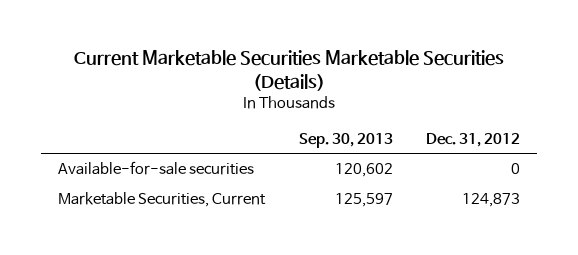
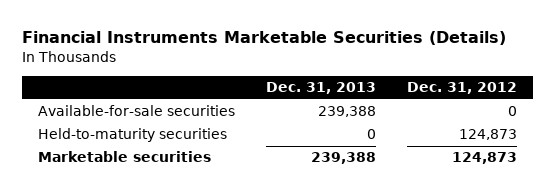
- Current Marketable Securities Marketable Securities (Details)
+ Financial Instruments Marketable Securities (Details)
- | Sep. 30, 2013 | Dec. 31, 2012
+ | Dec. 31, 2013 | Dec. 31, 2012
- Marketable Securities, Current | 125,597 | 124,873
+ Held-to-maturity securities | 0 | 124,873
+ Marketable securities | 239,388 | 124,873

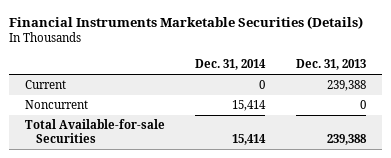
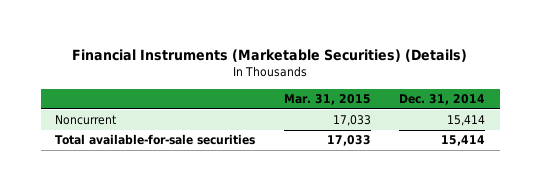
- Financial Instruments Marketable Securities (Details)
+ Financial Instruments (Marketable Securities) (Details)
- | Dec. 31, 2014 | Dec. 31, 2013
+ | Mar. 31, 2015 | Dec. 31, 2014
- Current | 0 | 239,388
- Total Available-for-sale Securities | 15,414 | 239,388
+ Total available-for-sale securities | 17,033 | 15,414

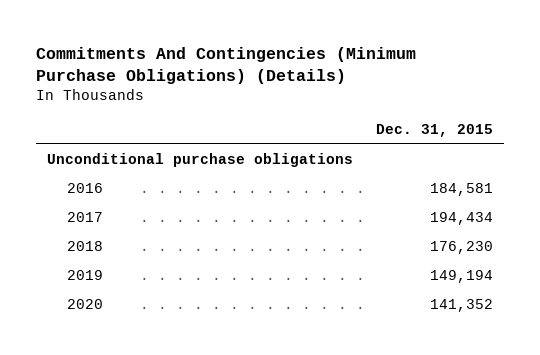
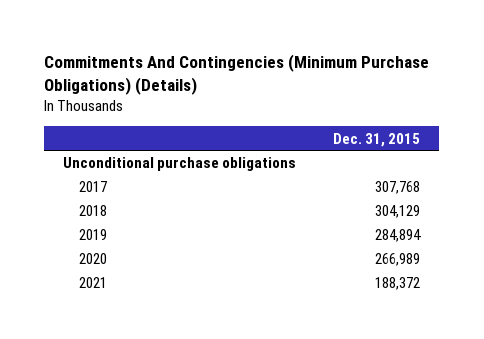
- 2016 | 184,581
- 2017 | 194,434
- 2018 | 176,230
- 2019 | 149,194
- 2020 | 141,352
+ 2017 | 307,768
+ 2018 | 304,129
+ 2019 | 284,894
+ 2020 | 266,989
+ 2021 | 188,372

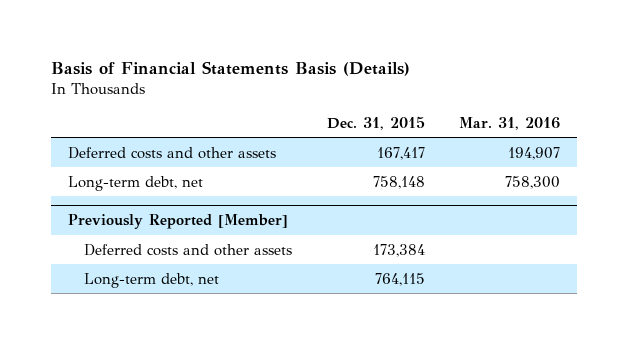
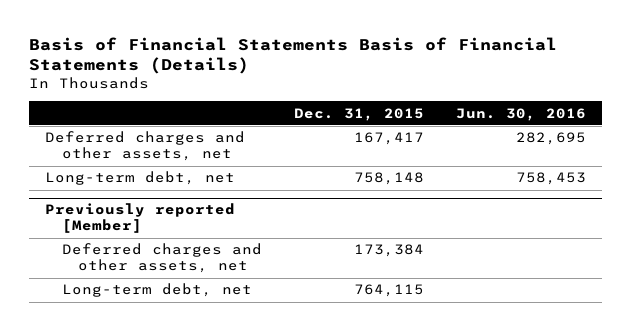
- Basis of Financial Statements Basis (Details)
+ Basis of Financial Statements Basis of Financial Statements (Details)
- | Dec. 31, 2015 | Mar. 31, 2016
+ | Dec. 31, 2015 | Jun. 30, 2016
- Deferred costs and other assets | 167,417 | 194,907
+ Deferred charges and other assets, net | 167,417 | 282,695
- Previously Reported [Member]
- Deferred costs and other assets | 173,384 |
+ Previously reported [Member]
+ Deferred charges and other assets, net | 173,384 |

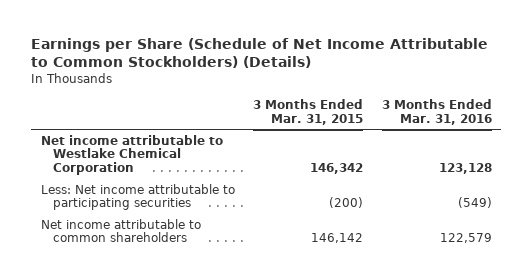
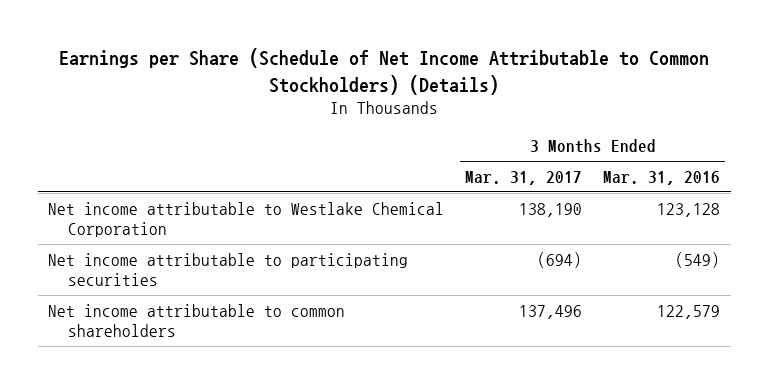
- | 3 Months Ended Mar. 31, 2015 | 3 Months Ended Mar. 31, 2016
+ | 3 Months Ended Mar. 31, 2017 | 3 Months Ended Mar. 31, 2016
- Less: Net income attributable to participating securities | (200) | (549)
+ Net income attributable to participating securities | (694) | (549)

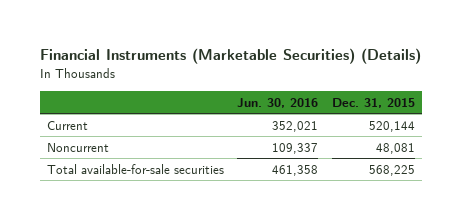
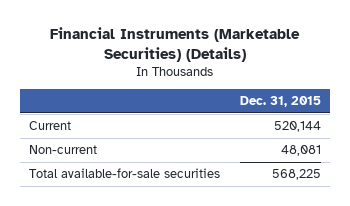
- | Jun. 30, 2016 | Dec. 31, 2015
+ | Dec. 31, 2015
- Noncurrent | 109,337 | 48,081
+ Non-current | 48,081

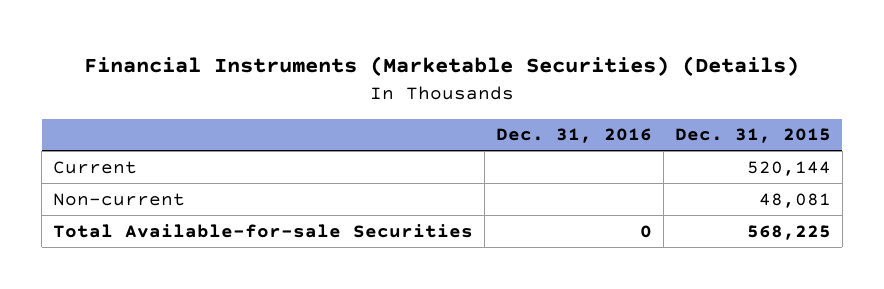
- | Dec. 31, 2015
+ | Dec. 31, 2016 | Dec. 31, 2015
- Total available-for-sale securities | 568,225
+ Total Available-for-sale Securities | 0 | 568,225

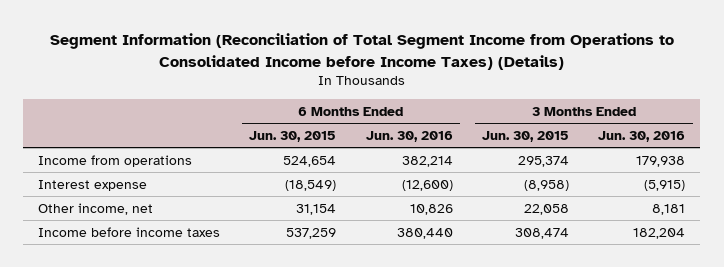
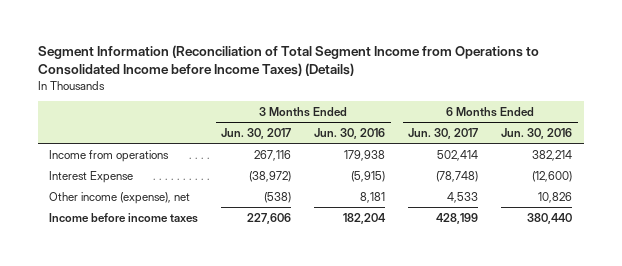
- | 6 Months Ended Jun. 30, 2015 | 6 Months Ended Jun. 30, 2016 | 3 Months Ended Jun. 30, 2015 | 3 Months Ended Jun. 30, 2016
+ | 3 Months Ended Jun. 30, 2017 | 3 Months Ended Jun. 30, 2016 | 6 Months Ended Jun. 30, 2017 | 6 Months Ended Jun. 30, 2016
- Interest expense | (18,549) | (12,600) | (8,958) | (5,915)
- Other income, net | 31,154 | 10,826 | 22,058 | 8,181
+ Interest Expense | (38,972) | (5,915) | (78,748) | (12,600)
+ Other income (expense), net | (538) | 8,181 | 4,533 | 10,826

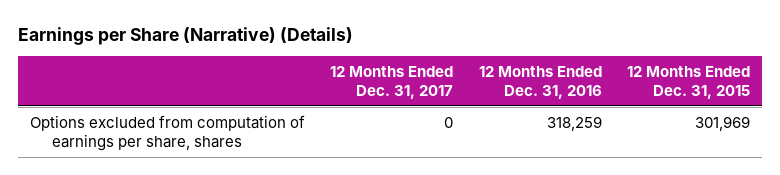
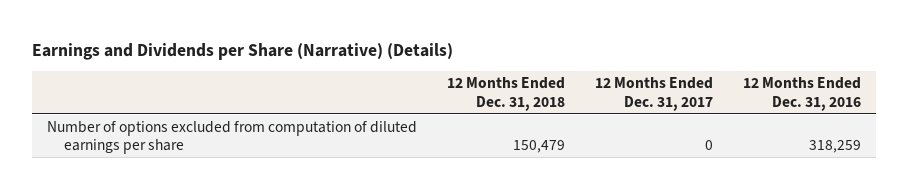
- Earnings per Share (Narrative) (Details)
+ Earnings and Dividends per Share (Narrative) (Details)
- | 12 Months Ended Dec. 31, 2017 | 12 Months Ended Dec. 31, 2016 | 12 Months Ended Dec. 31, 2015
+ | 12 Months Ended Dec. 31, 2018 | 12 Months Ended Dec. 31, 2017 | 12 Months Ended Dec. 31, 2016
- Options excluded from computation of earnings per share, shares | 0 | 318,259 | 301,969
+ Number of options excluded from computation of diluted earnings per share | 150,479 | 0 | 318,259

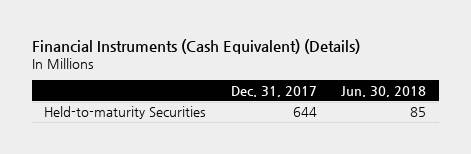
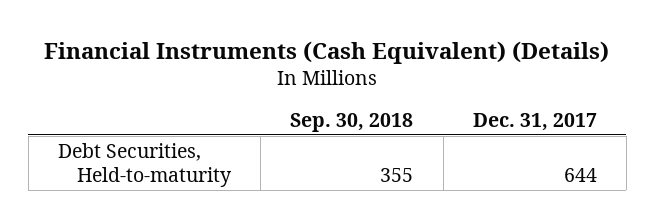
- | Dec. 31, 2017 | Jun. 30, 2018
+ | Sep. 30, 2018 | Dec. 31, 2017
- Held-to-maturity Securities | 644 | 85
+ Debt Securities, Held-to-maturity | 355 | 644

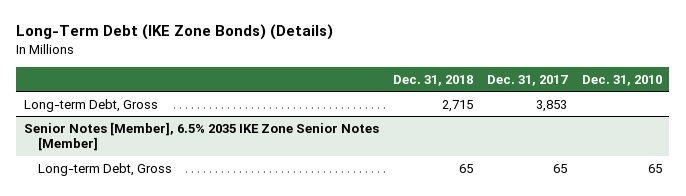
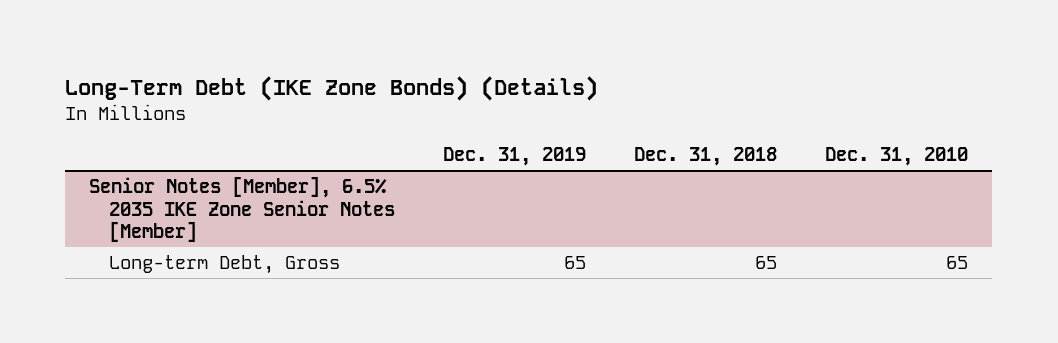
- | Dec. 31, 2018 | Dec. 31, 2017 | Dec. 31, 2010
+ | Dec. 31, 2019 | Dec. 31, 2018 | Dec. 31, 2010
- Long-term Debt, Gross | 2,715 | 3,853 |

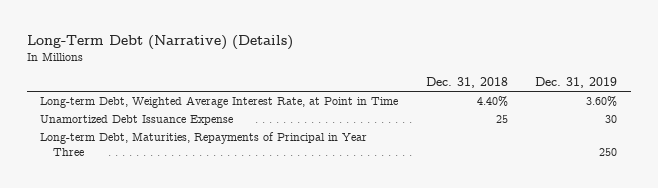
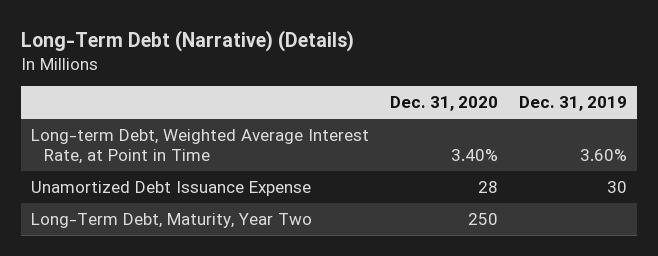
- | Dec. 31, 2018 | Dec. 31, 2019
+ | Dec. 31, 2020 | Dec. 31, 2019
- Long-term Debt, Maturities, Repayments of Principal in Year Three | | 250
+ Long-Term Debt, Maturity, Year Two | 250 |

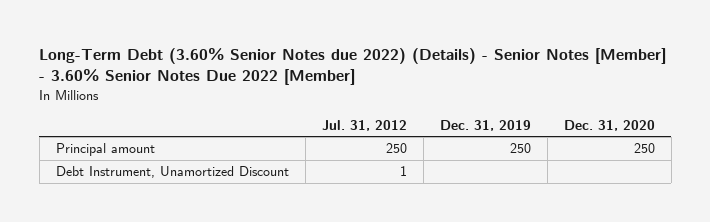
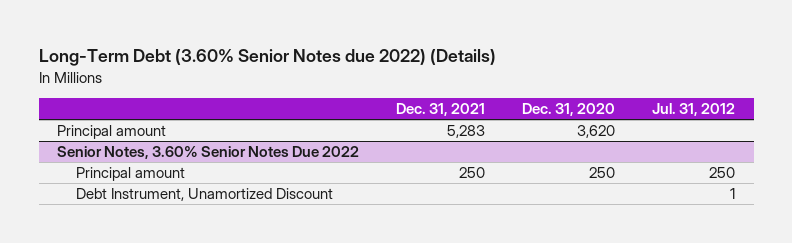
- Long-Term Debt (3.60% Senior Notes due 2022) (Details) - Senior Notes [Member] - 3.60% Senior Notes Due 2022 [Member]
+ Long-Term Debt (3.60% Senior Notes due 2022) (Details)
- | Jul. 31, 2012 | Dec. 31, 2019 | Dec. 31, 2020
+ | Dec. 31, 2021 | Dec. 31, 2020 | Jul. 31, 2012
+ Principal amount | 5,283 | 3,620 |
+ Senior Notes, 3.60% Senior Notes Due 2022

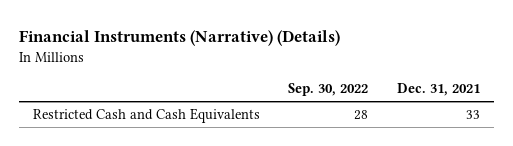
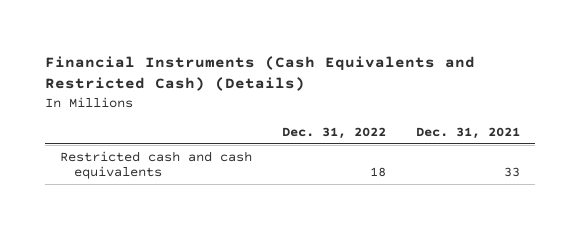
- Financial Instruments (Narrative) (Details)
+ Financial Instruments (Cash Equivalents and Restricted Cash) (Details)
- | Sep. 30, 2022 | Dec. 31, 2021
+ | Dec. 31, 2022 | Dec. 31, 2021
- Restricted Cash and Cash Equivalents | 28 | 33
+ Restricted cash and cash equivalents | 18 | 33

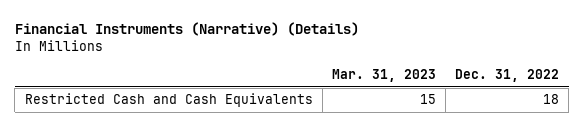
- Financial Instruments (Cash Equivalents and Restricted Cash) (Details)
+ Financial Instruments (Narrative) (Details)
- | Dec. 31, 2022 | Dec. 31, 2021
+ | Mar. 31, 2023 | Dec. 31, 2022
- Restricted cash and cash equivalents | 18 | 33
+ Restricted Cash and Cash Equivalents | 15 | 18

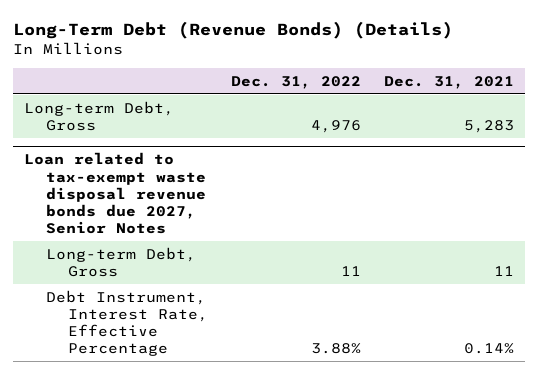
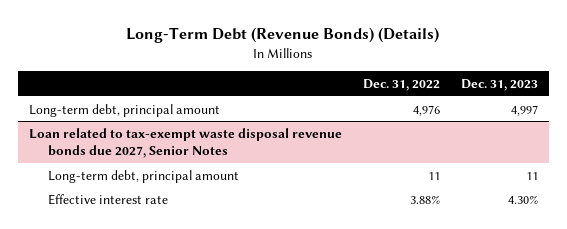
- | Dec. 31, 2022 | Dec. 31, 2021
+ | Dec. 31, 2022 | Dec. 31, 2023
- Long-term Debt, Gross | 4,976 | 5,283
+ Long-term debt, principal amount | 4,976 | 4,997
@ Loan related to tax-exempt waste disposal revenue bonds due 2027, Senior Notes
- Long-term Debt, Gross | 11 | 11
- Debt Instrument, Interest Rate, Effective Percentage | 3.88% | 0.14%
+ Long-term debt, principal amount | 11 | 11
+ Effective interest rate | 3.88% | 4.30%

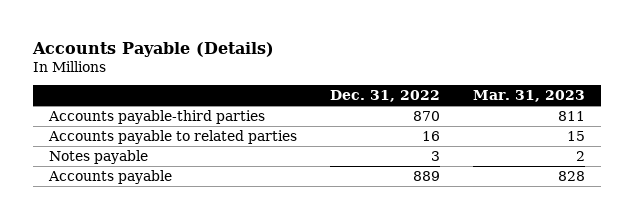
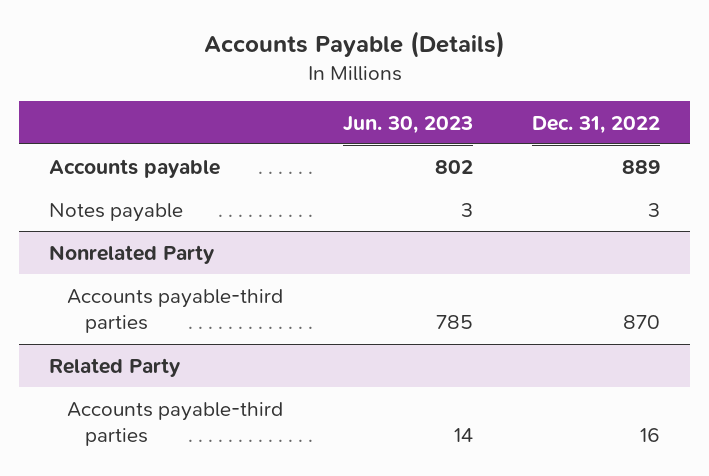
- | Dec. 31, 2022 | Mar. 31, 2023
+ | Jun. 30, 2023 | Dec. 31, 2022
- Accounts payable-third parties | 870 | 811
- Accounts payable to related parties | 16 | 15
moved down: Notes payable | 3 | 3
+ Nonrelated Party
+ Accounts payable-third parties | 785 | 870
+ Related Party
+ Accounts payable-third parties | 14 | 16

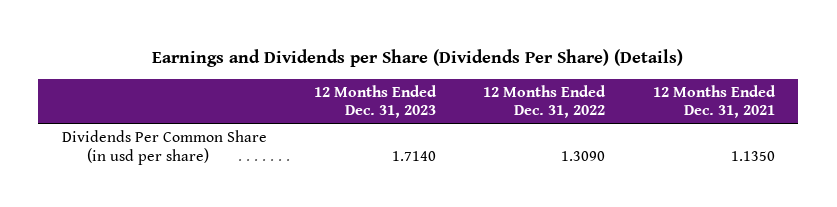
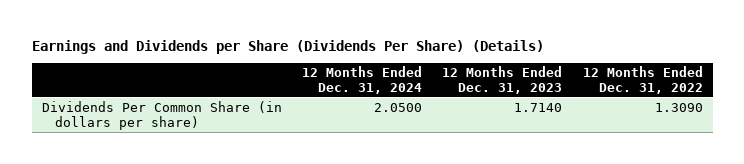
- | 12 Months Ended Dec. 31, 2023 | 12 Months Ended Dec. 31, 2022 | 12 Months Ended Dec. 31, 2021
+ | 12 Months Ended Dec. 31, 2024 | 12 Months Ended Dec. 31, 2023 | 12 Months Ended Dec. 31, 2022
- Dividends Per Common Share (in usd per share) | 1.7140 | 1.3090 | 1.1350
+ Dividends Per Common Share (in dollars per share) | 2.0500 | 1.7140 | 1.3090

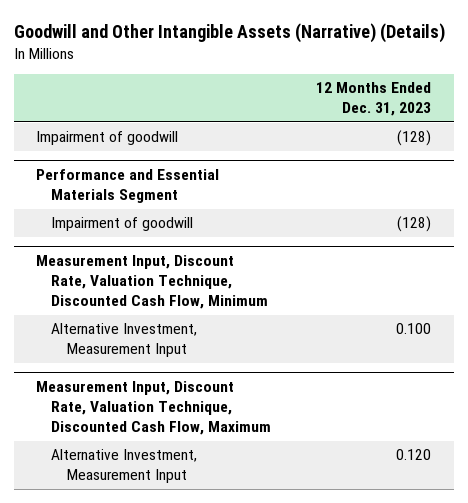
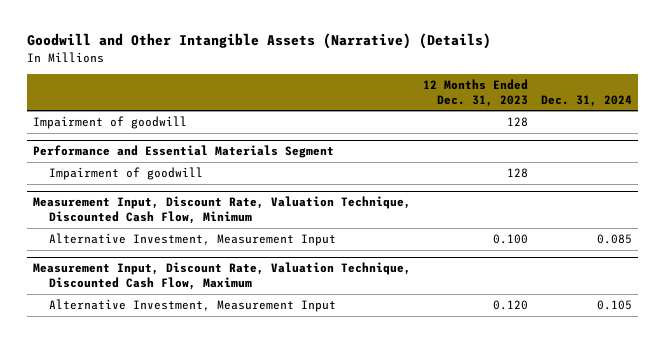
- | 12 Months Ended Dec. 31, 2023
+ | 12 Months Ended Dec. 31, 2023 | Dec. 31, 2024
- Impairment of goodwill | (128)
+ Impairment of goodwill | 128 |
@ Performance and Essential Materials Segment
- Impairment of goodwill | (128)
+ Impairment of goodwill | 128 |

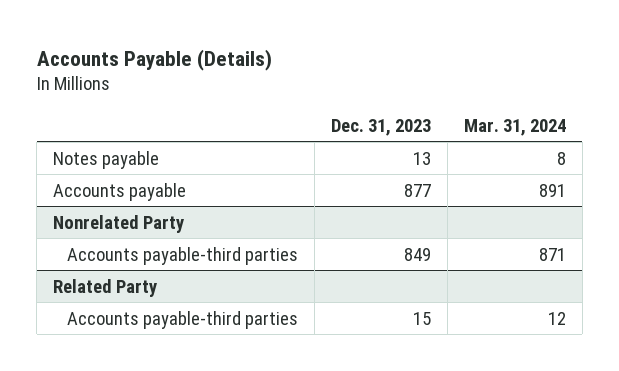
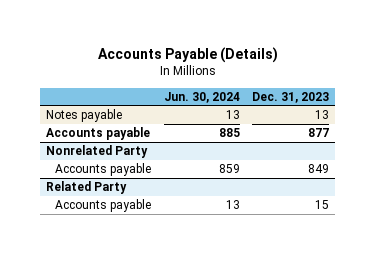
- | Dec. 31, 2023 | Mar. 31, 2024
+ | Jun. 30, 2024 | Dec. 31, 2023
@ Nonrelated Party
- Accounts payable-third parties | 849 | 871
+ Accounts payable | 859 | 849
@ Related Party
- Accounts payable-third parties | 15 | 12
+ Accounts payable | 13 | 15

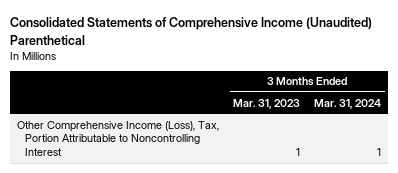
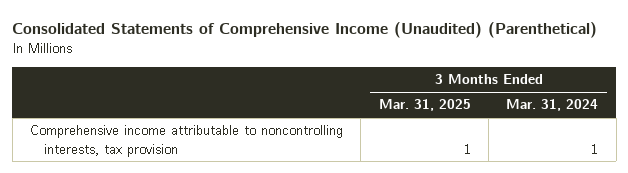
- Consolidated Statements of Comprehensive Income (Unaudited) Parenthetical
+ Consolidated Statements of Comprehensive Income (Unaudited) (Parenthetical)
- | 3 Months Ended Mar. 31, 2023 | 3 Months Ended Mar. 31, 2024
+ | 3 Months Ended Mar. 31, 2025 | 3 Months Ended Mar. 31, 2024
- Other Comprehensive Income (Loss), Tax, Portion Attributable to Noncontrolling Interest | 1 | 1
+ Comprehensive income attributable to noncontrolling interests, tax provision | 1 | 1

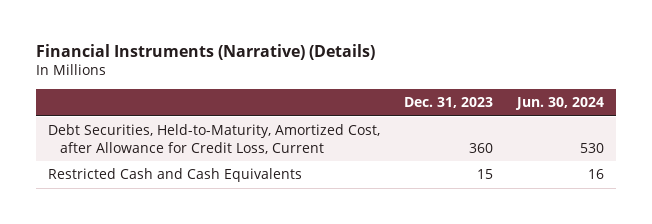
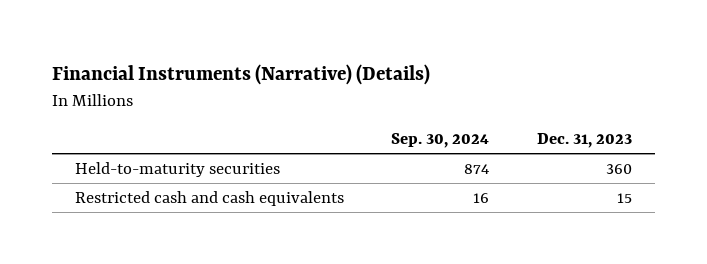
- | Dec. 31, 2023 | Jun. 30, 2024
+ | Sep. 30, 2024 | Dec. 31, 2023
- Debt Securities, Held-to-Maturity, Amortized Cost, after Allowance for Credit Loss, Current | 360 | 530
- Restricted Cash and Cash Equivalents | 15 | 16
+ Held-to-maturity securities | 874 | 360
+ Restricted cash and cash equivalents | 16 | 15

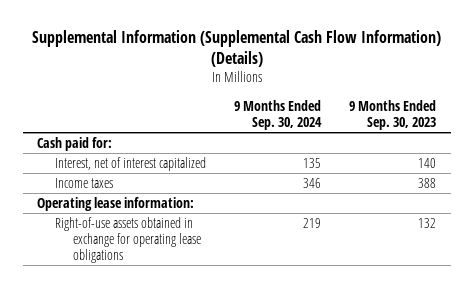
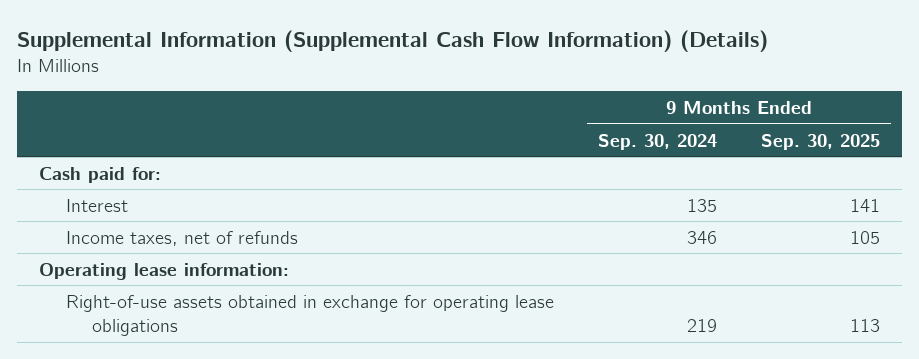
- | 9 Months Ended Sep. 30, 2024 | 9 Months Ended Sep. 30, 2023
+ | 9 Months Ended Sep. 30, 2024 | 9 Months Ended Sep. 30, 2025
- Interest, net of interest capitalized | 135 | 140
- Income taxes | 346 | 388
+ Interest | 135 | 141
+ Income taxes, net of refunds | 346 | 105

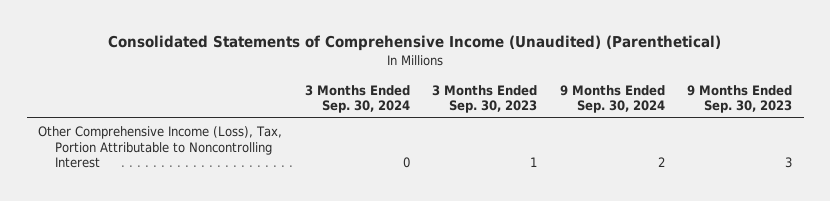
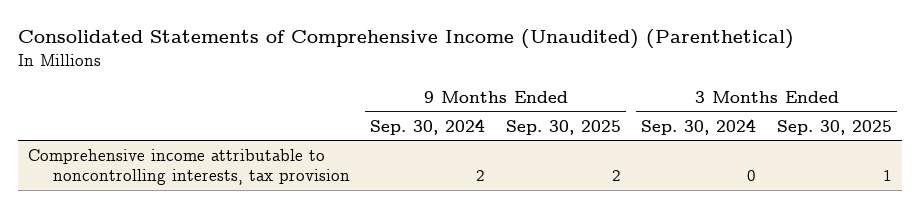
- | 3 Months Ended Sep. 30, 2024 | 3 Months Ended Sep. 30, 2023 | 9 Months Ended Sep. 30, 2024 | 9 Months Ended Sep. 30, 2023
+ | 9 Months Ended Sep. 30, 2024 | 9 Months Ended Sep. 30, 2025 | 3 Months Ended Sep. 30, 2024 | 3 Months Ended Sep. 30, 2025
- Other Comprehensive Income (Loss), Tax, Portion Attributable to Noncontrolling Interest | 0 | 1 | 2 | 3
+ Comprehensive income attributable to noncontrolling interests, tax provision | 2 | 2 | 0 | 1

